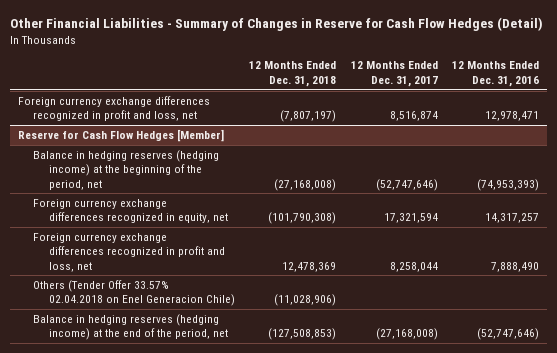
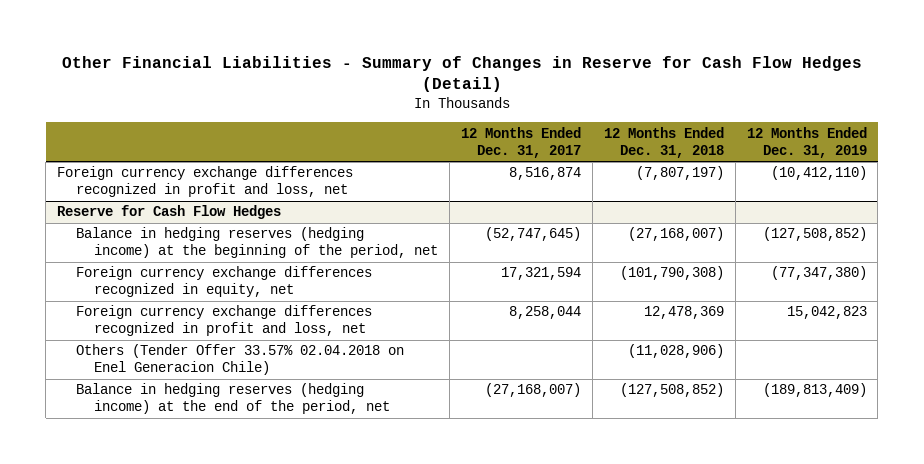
- | 12 Months Ended Dec. 31, 2018 | 12 Months Ended Dec. 31, 2017 | 12 Months Ended Dec. 31, 2016
+ | 12 Months Ended Dec. 31, 2017 | 12 Months Ended Dec. 31, 2018 | 12 Months Ended Dec. 31, 2019
- Reserve for Cash Flow Hedges [Member]
- Balance in hedging reserves (hedging income) at the beginning of the period, net | (27,168,008) | (52,747,646) | (74,953,393)
+ Reserve for Cash Flow Hedges
+ Balance in hedging reserves (hedging income) at the beginning of the period, net | (52,747,645) | (27,168,007) | (127,508,852)
- Balance in hedging reserves (hedging income) at the end of the period, net | (127,508,853) | (27,168,008) | (52,747,646)
+ Balance in hedging reserves (hedging income) at the end of the period, net | (27,168,007) | (127,508,852) | (189,813,409)

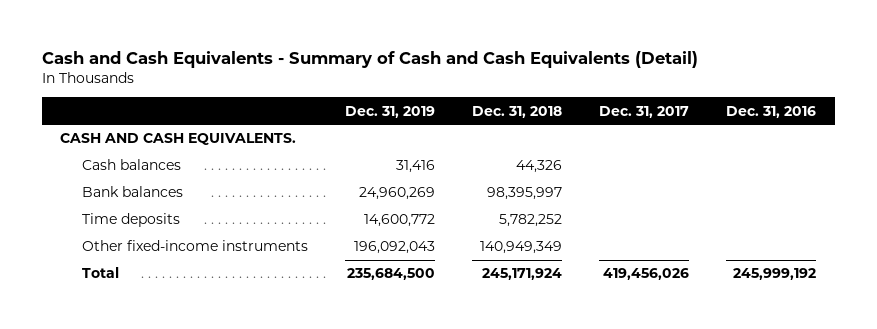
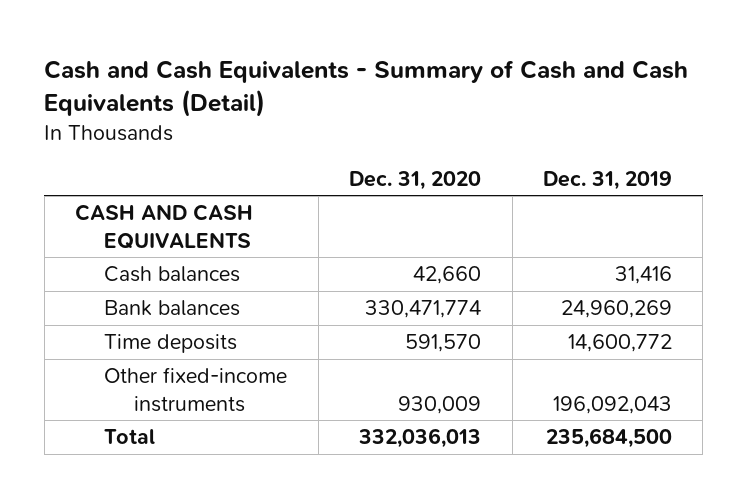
- | Dec. 31, 2019 | Dec. 31, 2018 | Dec. 31, 2017 | Dec. 31, 2016
+ | Dec. 31, 2020 | Dec. 31, 2019
- CASH AND CASH EQUIVALENTS.
+ CASH AND CASH EQUIVALENTS

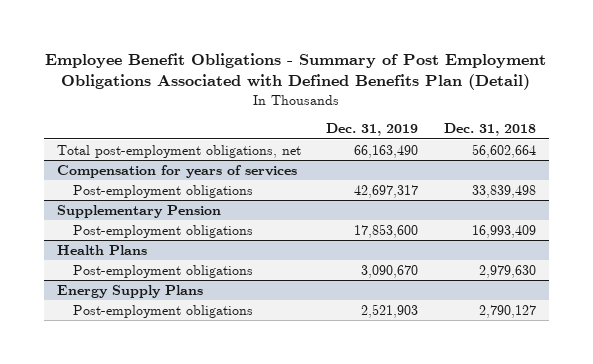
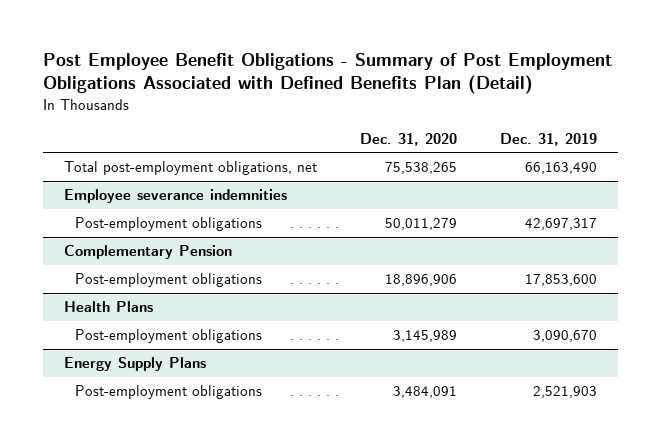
- Employee Benefit Obligations - Summary of Post Employment Obligations Associated with Defined Benefits Plan (Detail)
+ Post Employee Benefit Obligations - Summary of Post Employment Obligations Associated with Defined Benefits Plan (Detail)
- | Dec. 31, 2019 | Dec. 31, 2018
+ | Dec. 31, 2020 | Dec. 31, 2019
- Compensation for years of services
+ Employee severance indemnities
- Supplementary Pension
+ Complementary Pension

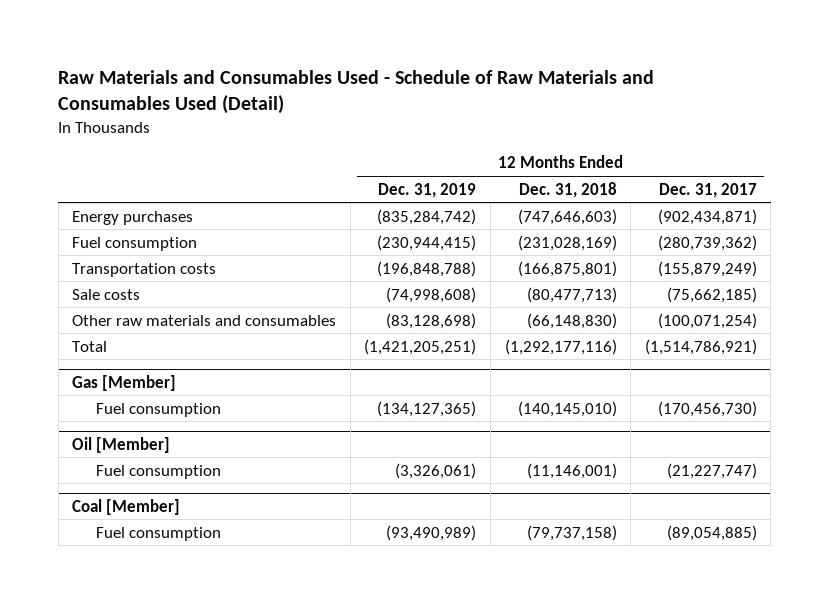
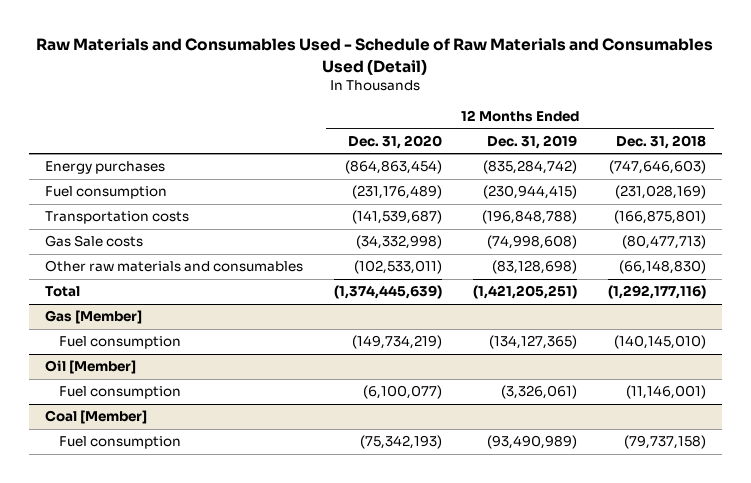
- | 12 Months Ended Dec. 31, 2019 | 12 Months Ended Dec. 31, 2018 | 12 Months Ended Dec. 31, 2017
+ | 12 Months Ended Dec. 31, 2020 | 12 Months Ended Dec. 31, 2019 | 12 Months Ended Dec. 31, 2018
- Sale costs | (74,998,608) | (80,477,713) | (75,662,185)
+ Gas Sale costs | (34,332,998) | (74,998,608) | (80,477,713)

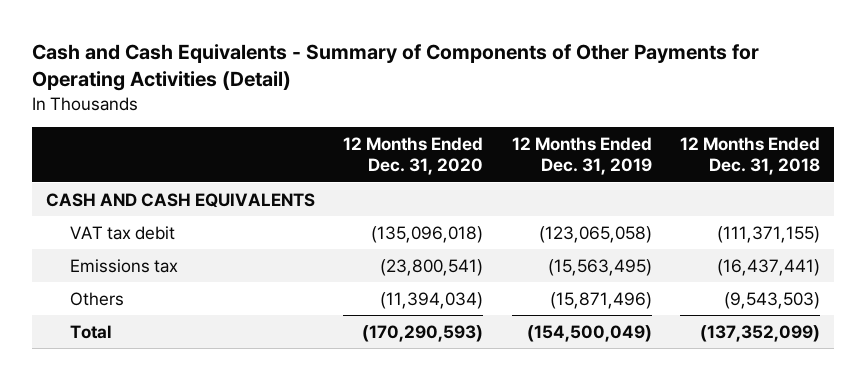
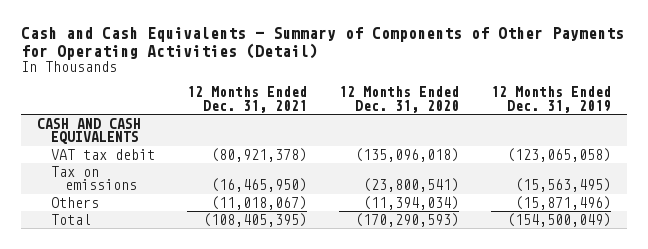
- | 12 Months Ended Dec. 31, 2020 | 12 Months Ended Dec. 31, 2019 | 12 Months Ended Dec. 31, 2018
+ | 12 Months Ended Dec. 31, 2021 | 12 Months Ended Dec. 31, 2020 | 12 Months Ended Dec. 31, 2019
- Emissions tax | (23,800,541) | (15,563,495) | (16,437,441)
+ Tax on emissions | (16,465,950) | (23,800,541) | (15,563,495)

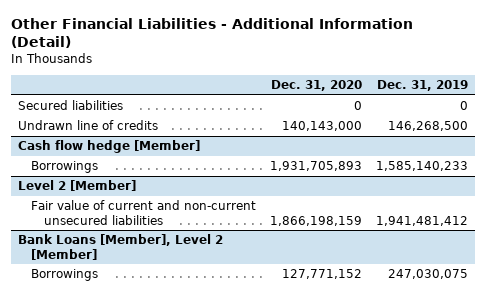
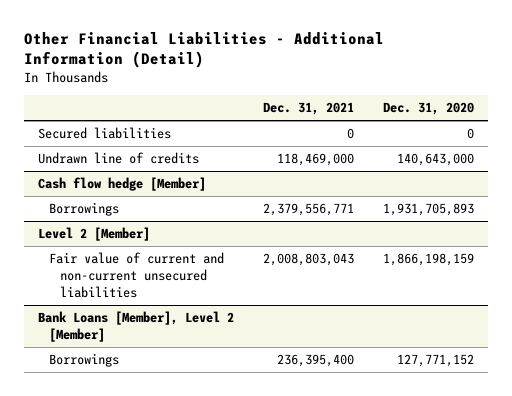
- | Dec. 31, 2020 | Dec. 31, 2019
+ | Dec. 31, 2021 | Dec. 31, 2020
- Undrawn line of credits | 140,143,000 | 146,268,500
+ Undrawn line of credits | 118,469,000 | 140,643,000

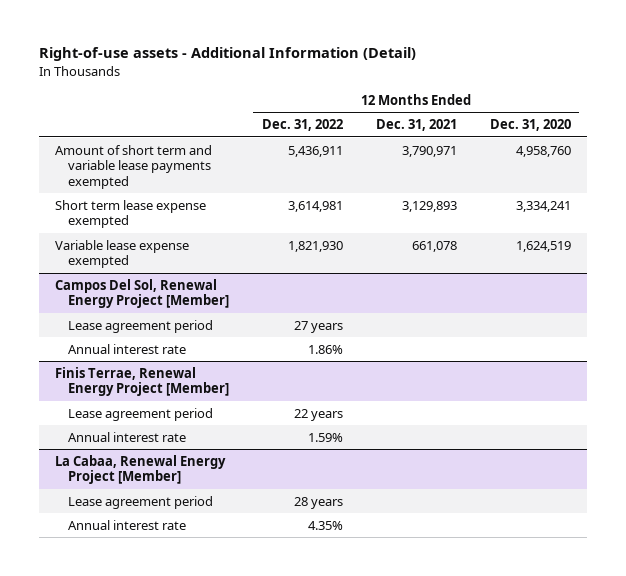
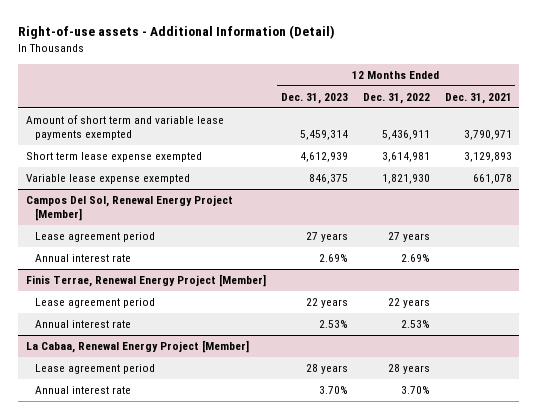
- | 12 Months Ended Dec. 31, 2022 | 12 Months Ended Dec. 31, 2021 | 12 Months Ended Dec. 31, 2020
+ | 12 Months Ended Dec. 31, 2023 | 12 Months Ended Dec. 31, 2022 | 12 Months Ended Dec. 31, 2021
@ Campos Del Sol, Renewal Energy Project [Member]
- Annual interest rate | 1.86% | |
+ Annual interest rate | 2.69% | 2.69% |
@ Finis Terrae, Renewal Energy Project [Member]
- Annual interest rate | 1.59% | |
+ Annual interest rate | 2.53% | 2.53% |
@ La Cabaa, Renewal Energy Project [Member]
- Annual interest rate | 4.35% | |
+ Annual interest rate | 3.70% | 3.70% |

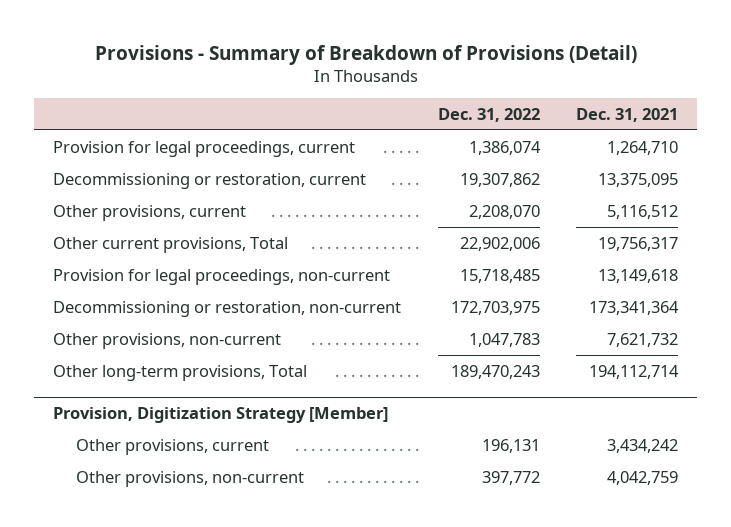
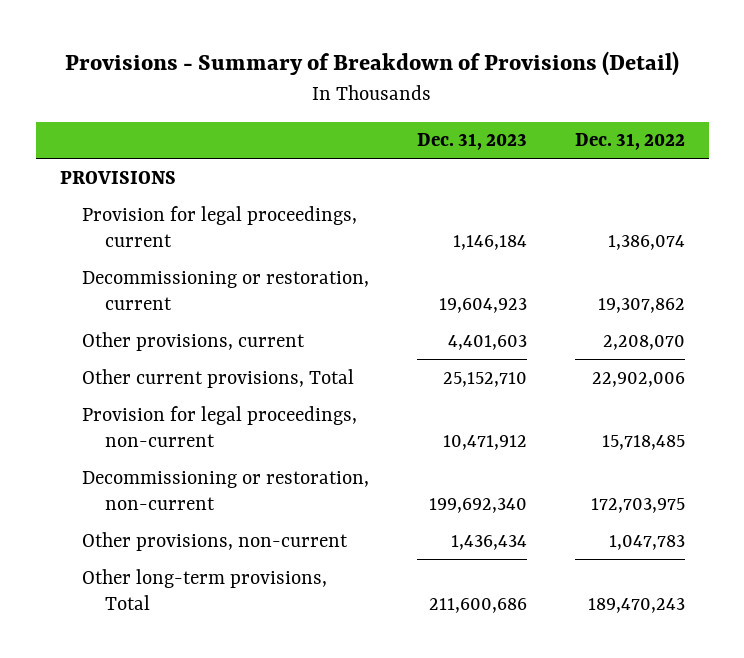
- | Dec. 31, 2022 | Dec. 31, 2021
+ | Dec. 31, 2023 | Dec. 31, 2022
+ PROVISIONS
- Provision, Digitization Strategy [Member]
- Other provisions, current | 196,131 | 3,434,242
- Other provisions, non-current | 397,772 | 4,042,759

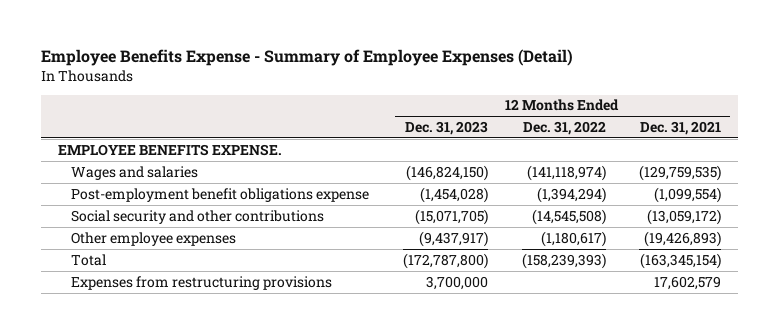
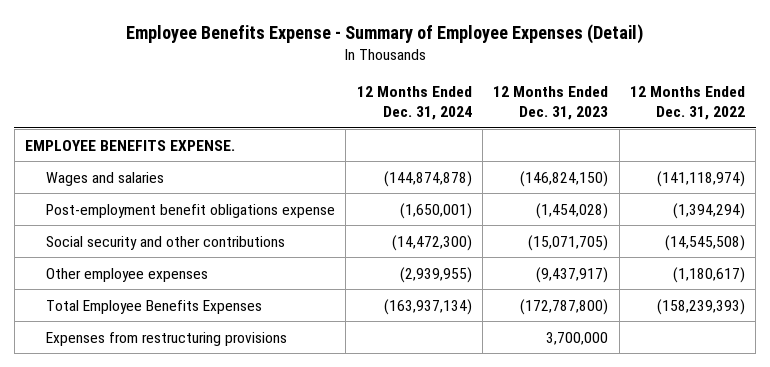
- | 12 Months Ended Dec. 31, 2023 | 12 Months Ended Dec. 31, 2022 | 12 Months Ended Dec. 31, 2021
+ | 12 Months Ended Dec. 31, 2024 | 12 Months Ended Dec. 31, 2023 | 12 Months Ended Dec. 31, 2022
- Total | (172,787,800) | (158,239,393) | (163,345,154)
+ Total Employee Benefits Expenses | (163,937,134) | (172,787,800) | (158,239,393)

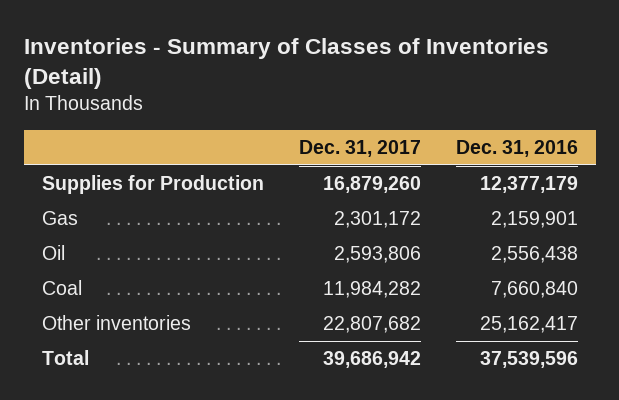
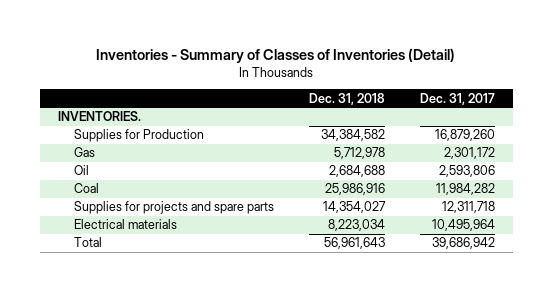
- | Dec. 31, 2017 | Dec. 31, 2016
+ | Dec. 31, 2018 | Dec. 31, 2017
+ INVENTORIES.
- Other inventories | 22,807,682 | 25,162,417
+ Supplies for projects and spare parts | 14,354,027 | 12,311,718
+ Electrical materials | 8,223,034 | 10,495,964

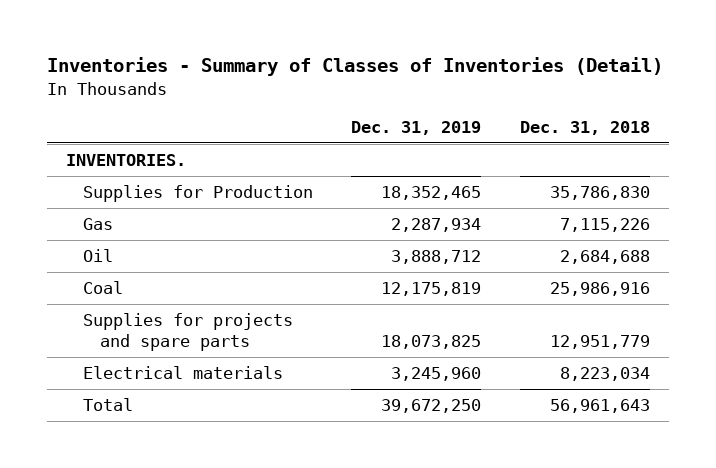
- | Dec. 31, 2018 | Dec. 31, 2017
+ | Dec. 31, 2019 | Dec. 31, 2018
- Supplies for Production | 34,384,582 | 16,879,260
- Gas | 5,712,978 | 2,301,172
+ Supplies for Production | 18,352,465 | 35,786,830
+ Gas | 2,287,934 | 7,115,226
- Supplies for projects and spare parts | 14,354,027 | 12,311,718
+ Supplies for projects and spare parts | 18,073,825 | 12,951,779

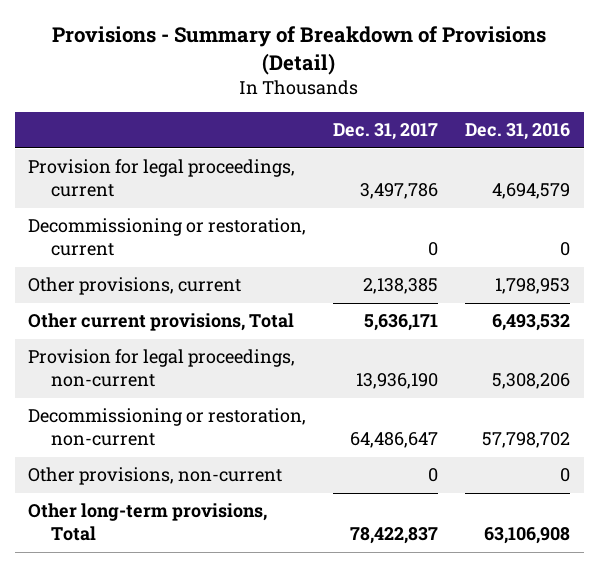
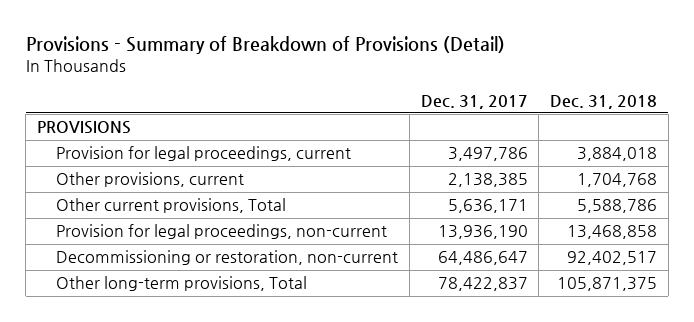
- | Dec. 31, 2017 | Dec. 31, 2016
+ | Dec. 31, 2017 | Dec. 31, 2018
+ PROVISIONS
- Decommissioning or restoration, current | 0 | 0
- Other provisions, non-current | 0 | 0

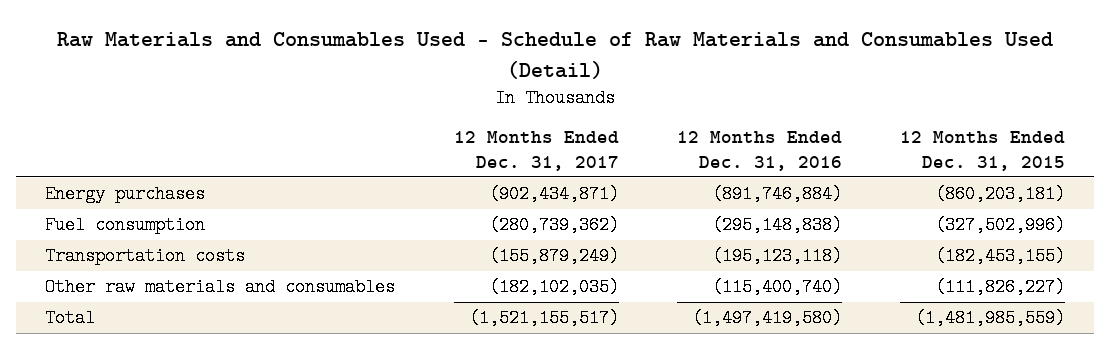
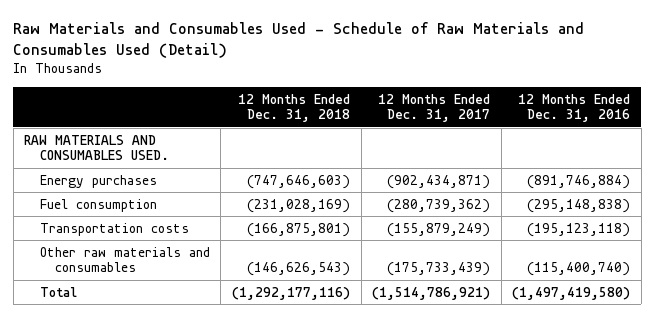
- | 12 Months Ended Dec. 31, 2017 | 12 Months Ended Dec. 31, 2016 | 12 Months Ended Dec. 31, 2015
+ | 12 Months Ended Dec. 31, 2018 | 12 Months Ended Dec. 31, 2017 | 12 Months Ended Dec. 31, 2016
+ RAW MATERIALS AND CONSUMABLES USED.
- Other raw materials and consumables | (182,102,035) | (115,400,740) | (111,826,227)
- Total | (1,521,155,517) | (1,497,419,580) | (1,481,985,559)
+ Other raw materials and consumables | (146,626,543) | (175,733,439) | (115,400,740)
+ Total | (1,292,177,116) | (1,514,786,921) | (1,497,419,580)

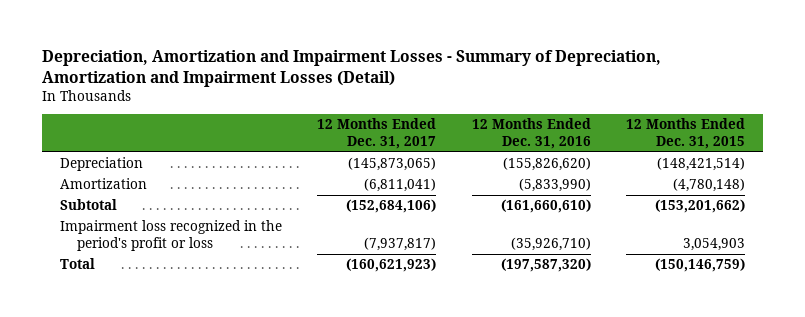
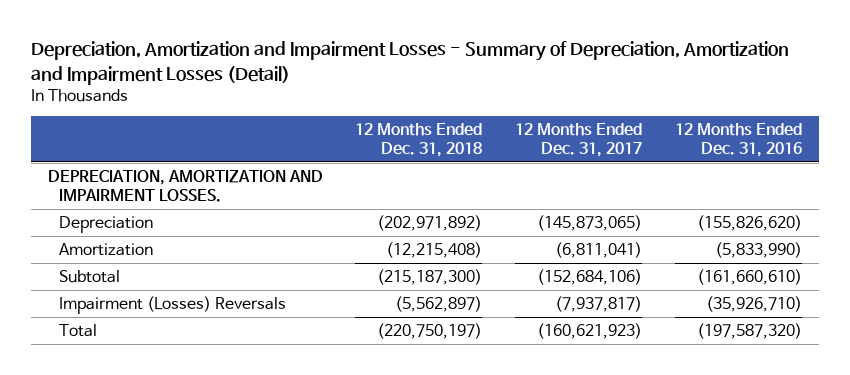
- | 12 Months Ended Dec. 31, 2017 | 12 Months Ended Dec. 31, 2016 | 12 Months Ended Dec. 31, 2015
+ | 12 Months Ended Dec. 31, 2018 | 12 Months Ended Dec. 31, 2017 | 12 Months Ended Dec. 31, 2016
+ DEPRECIATION, AMORTIZATION AND IMPAIRMENT LOSSES.
- Impairment loss recognized in the period's profit or loss | (7,937,817) | (35,926,710) | 3,054,903
+ Impairment (Losses) Reversals | (5,562,897) | (7,937,817) | (35,926,710)

